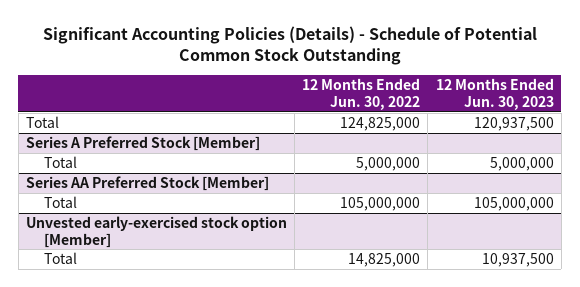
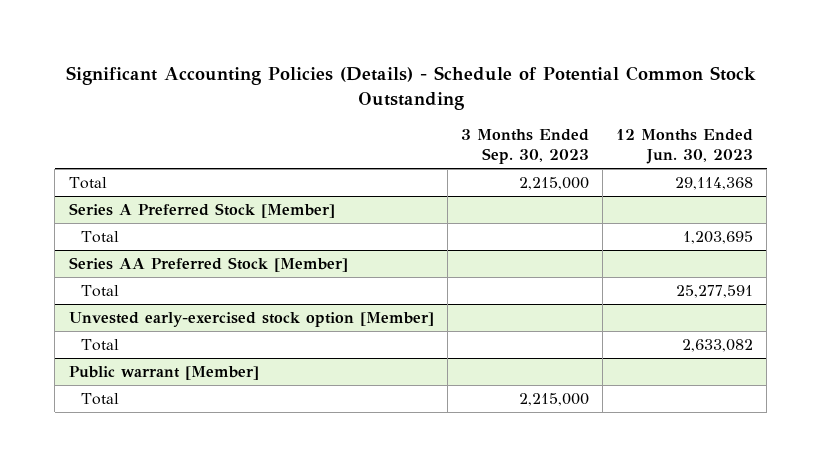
- | 12 Months Ended Jun. 30, 2022 | 12 Months Ended Jun. 30, 2023
+ | 3 Months Ended Sep. 30, 2023 | 12 Months Ended Jun. 30, 2023
- Total | 124,825,000 | 120,937,500
+ Total | 2,215,000 | 29,114,368
@ Series A Preferred Stock [Member]
- Total | 5,000,000 | 5,000,000
+ Total | | 1,203,695
@ Series AA Preferred Stock [Member]
- Total | 105,000,000 | 105,000,000
+ Total | | 25,277,591
@ Unvested early-exercised stock option [Member]
- Total | 14,825,000 | 10,937,500
+ Total | | 2,633,082
+ Public warrant [Member]
+ Total | 2,215,000 |

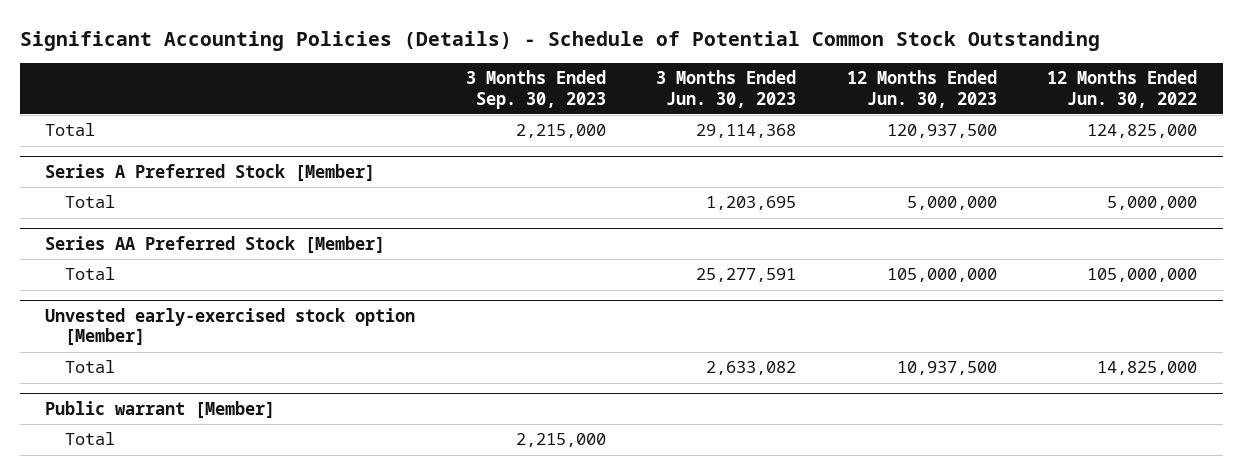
- | 3 Months Ended Sep. 30, 2023 | 12 Months Ended Jun. 30, 2023
+ | 3 Months Ended Sep. 30, 2023 | 3 Months Ended Jun. 30, 2023 | 12 Months Ended Jun. 30, 2023 | 12 Months Ended Jun. 30, 2022
- Total | 2,215,000 | 29,114,368
+ Total | 2,215,000 | 29,114,368 | 120,937,500 | 124,825,000
@ Series A Preferred Stock [Member]
- Total | | 1,203,695
+ Total | | 1,203,695 | 5,000,000 | 5,000,000
@ Series AA Preferred Stock [Member]
- Total | | 25,277,591
+ Total | | 25,277,591 | 105,000,000 | 105,000,000
@ Unvested early-exercised stock option [Member]
- Total | | 2,633,082
+ Total | | 2,633,082 | 10,937,500 | 14,825,000

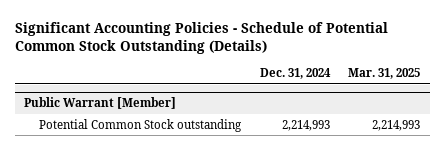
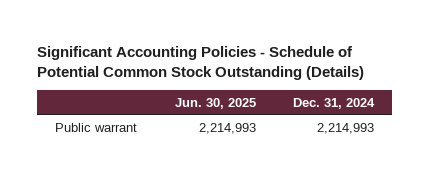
- | Dec. 31, 2024 | Mar. 31, 2025
+ | Jun. 30, 2025 | Dec. 31, 2024
- Public Warrant [Member]
- Potential Common Stock outstanding | 2,214,993 | 2,214,993
+ Public warrant | 2,214,993 | 2,214,993

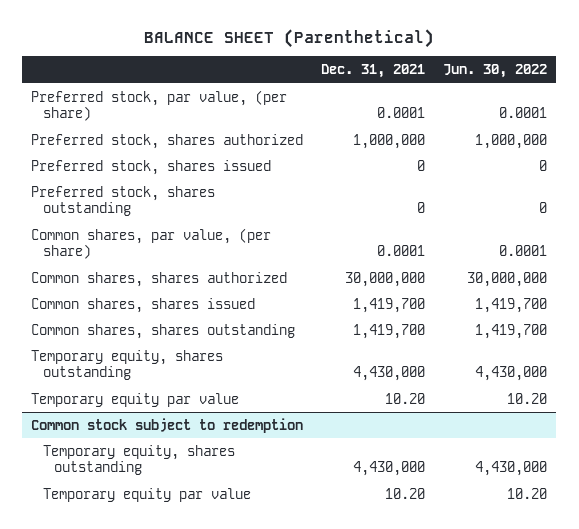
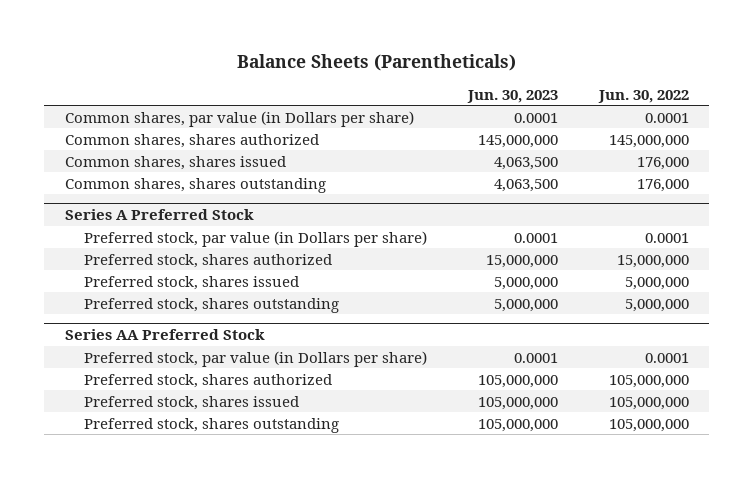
- BALANCE SHEET (Parenthetical)
+ Balance Sheets (Parentheticals)
- | Dec. 31, 2021 | Jun. 30, 2022
+ | Jun. 30, 2023 | Jun. 30, 2022
- Preferred stock, par value, (per share) | 0.0001 | 0.0001
- Preferred stock, shares authorized | 1,000,000 | 1,000,000
- Preferred stock, shares issued | 0 | 0
- Preferred stock, shares outstanding | 0 | 0
- Common shares, par value, (per share) | 0.0001 | 0.0001
- Common shares, shares authorized | 30,000,000 | 30,000,000
- Common shares, shares issued | 1,419,700 | 1,419,700
- Common shares, shares outstanding | 1,419,700 | 1,419,700
- Temporary equity, shares outstanding | 4,430,000 | 4,430,000
- Temporary equity par value | 10.20 | 10.20
- Common stock subject to redemption
- Temporary equity, shares outstanding | 4,430,000 | 4,430,000
- Temporary equity par value | 10.20 | 10.20
+ Common shares, par value (in Dollars per share) | 0.0001 | 0.0001
+ Common shares, shares authorized | 145,000,000 | 145,000,000
+ Common shares, shares issued | 4,063,500 | 176,000
+ Common shares, shares outstanding | 4,063,500 | 176,000
+ Series A Preferred Stock
+ Preferred stock, par value (in Dollars per share) | 0.0001 | 0.0001
+ Preferred stock, shares authorized | 15,000,000 | 15,000,000
+ Preferred stock, shares issued | 5,000,000 | 5,000,000
+ Preferred stock, shares outstanding | 5,000,000 | 5,000,000
+ Series AA Preferred Stock
+ Preferred stock, par value (in Dollars per share) | 0.0001 | 0.0001
+ Preferred stock, shares authorized | 105,000,000 | 105,000,000
+ Preferred stock, shares issued | 105,000,000 | 105,000,000
+ Preferred stock, shares outstanding | 105,000,000 | 105,000,000

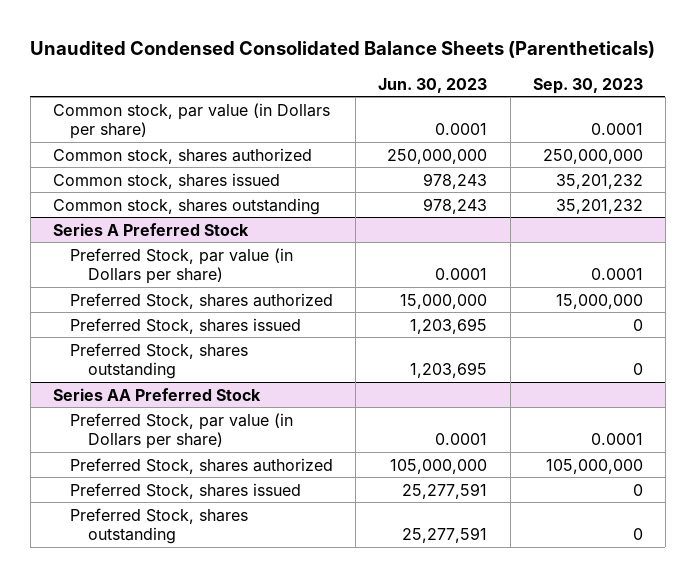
- Balance Sheets (Parentheticals)
+ Unaudited Condensed Consolidated Balance Sheets (Parentheticals)
- | Jun. 30, 2023 | Jun. 30, 2022
+ | Jun. 30, 2023 | Sep. 30, 2023
- Common shares, par value (in Dollars per share) | 0.0001 | 0.0001
- Common shares, shares authorized | 145,000,000 | 145,000,000
- Common shares, shares issued | 4,063,500 | 176,000
- Common shares, shares outstanding | 4,063,500 | 176,000
+ Common stock, par value (in Dollars per share) | 0.0001 | 0.0001
+ Common stock, shares authorized | 250,000,000 | 250,000,000
+ Common stock, shares issued | 978,243 | 35,201,232
+ Common stock, shares outstanding | 978,243 | 35,201,232
@ Series A Preferred Stock
- Preferred stock, par value (in Dollars per share) | 0.0001 | 0.0001
- Preferred stock, shares authorized | 15,000,000 | 15,000,000
- Preferred stock, shares issued | 5,000,000 | 5,000,000
- Preferred stock, shares outstanding | 5,000,000 | 5,000,000
+ Preferred Stock, par value (in Dollars per share) | 0.0001 | 0.0001
+ Preferred Stock, shares authorized | 15,000,000 | 15,000,000
+ Preferred Stock, shares issued | 1,203,695 | 0
+ Preferred Stock, shares outstanding | 1,203,695 | 0
@ Series AA Preferred Stock
- Preferred stock, par value (in Dollars per share) | 0.0001 | 0.0001
- Preferred stock, shares authorized | 105,000,000 | 105,000,000
- Preferred stock, shares issued | 105,000,000 | 105,000,000
- Preferred stock, shares outstanding | 105,000,000 | 105,000,000
+ Preferred Stock, par value (in Dollars per share) | 0.0001 | 0.0001
+ Preferred Stock, shares authorized | 105,000,000 | 105,000,000
+ Preferred Stock, shares issued | 25,277,591 | 0
+ Preferred Stock, shares outstanding | 25,277,591 | 0

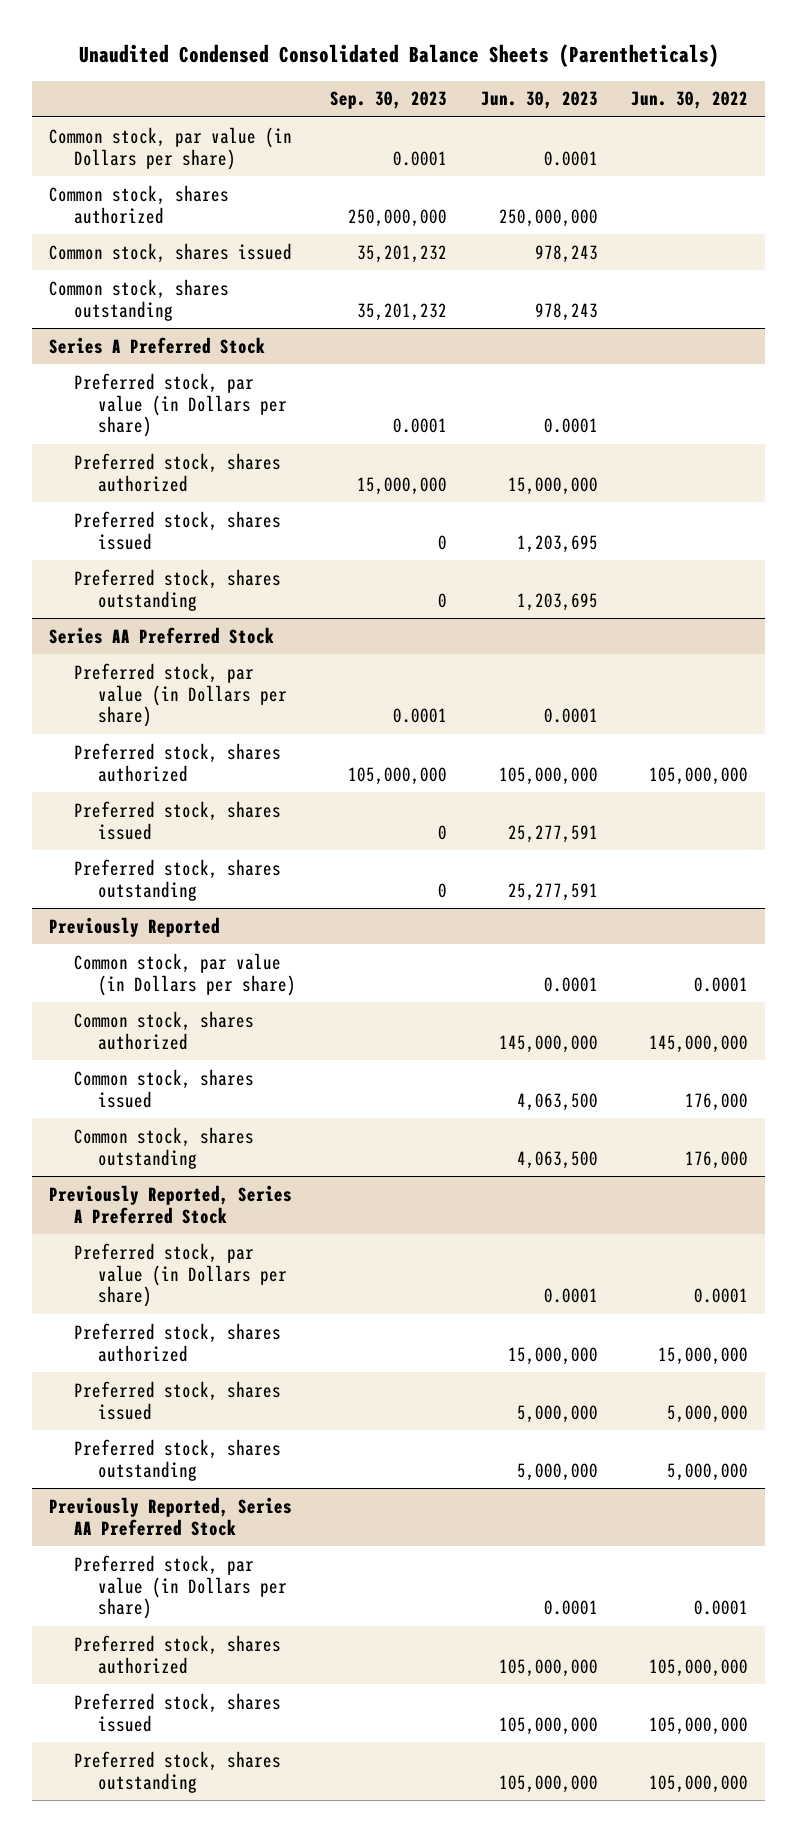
- | Jun. 30, 2023 | Sep. 30, 2023
+ | Sep. 30, 2023 | Jun. 30, 2023 | Jun. 30, 2022
@ Series A Preferred Stock
- Preferred Stock, par value (in Dollars per share) | 0.0001 | 0.0001
- Preferred Stock, shares authorized | 15,000,000 | 15,000,000
- Preferred Stock, shares issued | 1,203,695 | 0
- Preferred Stock, shares outstanding | 1,203,695 | 0
+ Preferred stock, par value (in Dollars per share) | 0.0001 | 0.0001 |
+ Preferred stock, shares authorized | 15,000,000 | 15,000,000 |
+ Preferred stock, shares issued | 0 | 1,203,695 |
+ Preferred stock, shares outstanding | 0 | 1,203,695 |
@ Series AA Preferred Stock
- Preferred Stock, par value (in Dollars per share) | 0.0001 | 0.0001
- Preferred Stock, shares authorized | 105,000,000 | 105,000,000
- Preferred Stock, shares issued | 25,277,591 | 0
- Preferred Stock, shares outstanding | 25,277,591 | 0
+ Preferred stock, par value (in Dollars per share) | 0.0001 | 0.0001 |
+ Preferred stock, shares authorized | 105,000,000 | 105,000,000 | 105,000,000
+ Preferred stock, shares issued | 0 | 25,277,591 |
+ Preferred stock, shares outstanding | 0 | 25,277,591 |
+ Previously Reported
+ Common stock, par value (in Dollars per share) | | 0.0001 | 0.0001
+ Common stock, shares authorized | | 145,000,000 | 145,000,000
+ Common stock, shares issued | | 4,063,500 | 176,000
+ Common stock, shares outstanding | | 4,063,500 | 176,000
+ Previously Reported, Series A Preferred Stock
+ Preferred stock, par value (in Dollars per share) | | 0.0001 | 0.0001
+ Preferred stock, shares authorized | | 15,000,000 | 15,000,000
+ Preferred stock, shares issued | | 5,000,000 | 5,000,000
+ Preferred stock, shares outstanding | | 5,000,000 | 5,000,000
+ Previously Reported, Series AA Preferred Stock
+ Preferred stock, par value (in Dollars per share) | | 0.0001 | 0.0001
+ Preferred stock, shares authorized | | 105,000,000 | 105,000,000
+ Preferred stock, shares issued | | 105,000,000 | 105,000,000
+ Preferred stock, shares outstanding | | 105,000,000 | 105,000,000

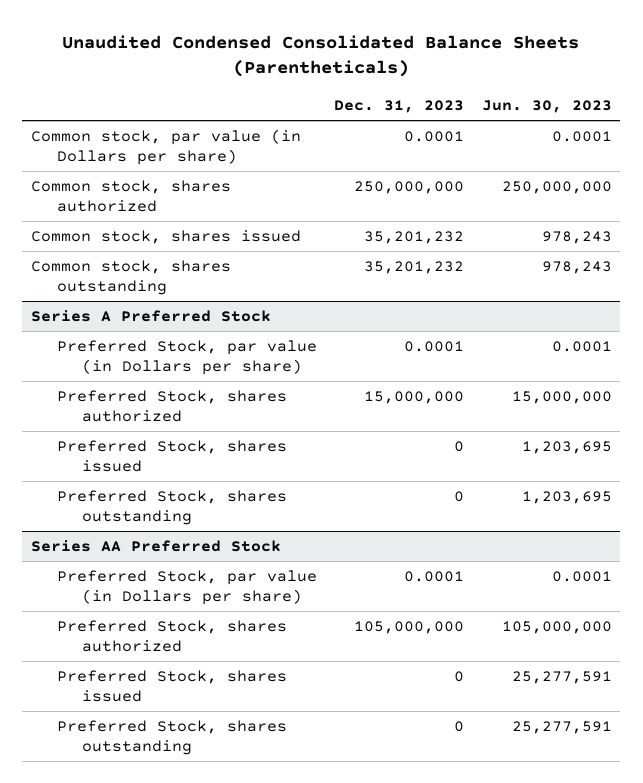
- | Sep. 30, 2023 | Jun. 30, 2023 | Jun. 30, 2022
+ | Dec. 31, 2023 | Jun. 30, 2023
@ Series A Preferred Stock
- Preferred stock, par value (in Dollars per share) | 0.0001 | 0.0001 |
- Preferred stock, shares authorized | 15,000,000 | 15,000,000 |
- Preferred stock, shares issued | 0 | 1,203,695 |
- Preferred stock, shares outstanding | 0 | 1,203,695 |
+ Preferred Stock, par value (in Dollars per share) | 0.0001 | 0.0001
+ Preferred Stock, shares authorized | 15,000,000 | 15,000,000
+ Preferred Stock, shares issued | 0 | 1,203,695
+ Preferred Stock, shares outstanding | 0 | 1,203,695
@ Series AA Preferred Stock
- Preferred stock, par value (in Dollars per share) | 0.0001 | 0.0001 |
- Preferred stock, shares authorized | 105,000,000 | 105,000,000 | 105,000,000
- Preferred stock, shares issued | 0 | 25,277,591 |
- Preferred stock, shares outstanding | 0 | 25,277,591 |
- Previously Reported
- Common stock, par value (in Dollars per share) | | 0.0001 | 0.0001
- Common stock, shares authorized | | 145,000,000 | 145,000,000
- Common stock, shares issued | | 4,063,500 | 176,000
- Common stock, shares outstanding | | 4,063,500 | 176,000
- Previously Reported, Series A Preferred Stock
- Preferred stock, par value (in Dollars per share) | | 0.0001 | 0.0001
- Preferred stock, shares authorized | | 15,000,000 | 15,000,000
- Preferred stock, shares issued | | 5,000,000 | 5,000,000
- Preferred stock, shares outstanding | | 5,000,000 | 5,000,000
- Previously Reported, Series AA Preferred Stock
- Preferred stock, par value (in Dollars per share) | | 0.0001 | 0.0001
- Preferred stock, shares authorized | | 105,000,000 | 105,000,000
- Preferred stock, shares issued | | 105,000,000 | 105,000,000
- Preferred stock, shares outstanding | | 105,000,000 | 105,000,000
@ Series AA Preferred Stock
+ Preferred Stock, par value (in Dollars per share) | 0.0001 | 0.0001
+ Preferred Stock, shares authorized | 105,000,000 | 105,000,000
+ Preferred Stock, shares issued | 0 | 25,277,591
+ Preferred Stock, shares outstanding | 0 | 25,277,591

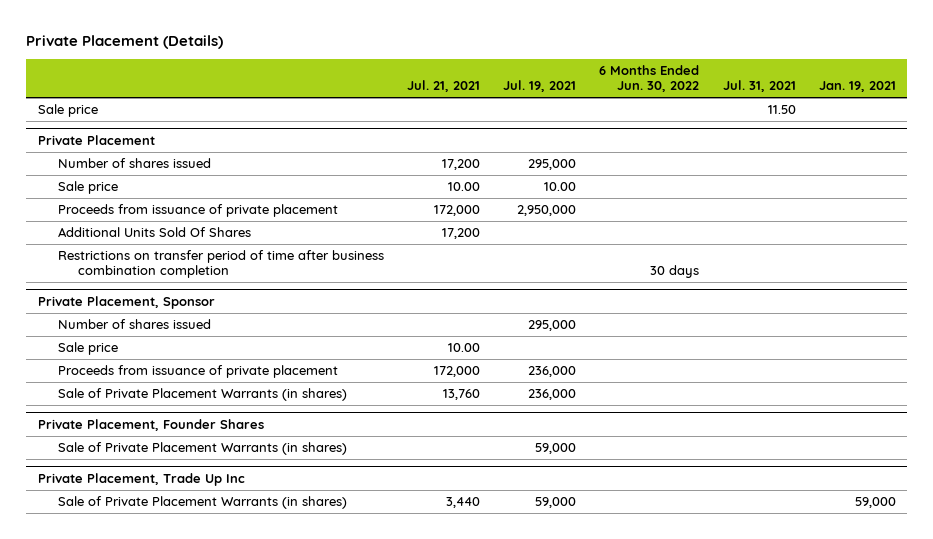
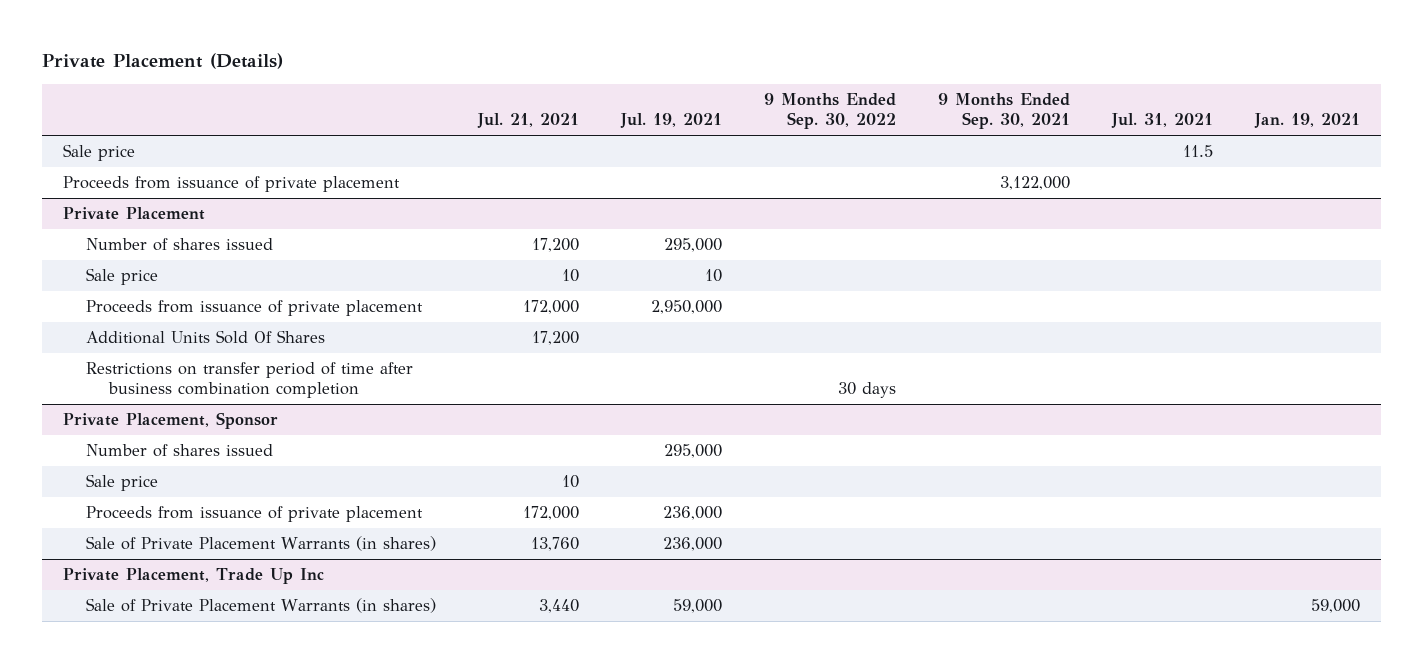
- | Jul. 21, 2021 | Jul. 19, 2021 | 6 Months Ended Jun. 30, 2022 | Jul. 31, 2021 | Jan. 19, 2021
+ | Jul. 21, 2021 | Jul. 19, 2021 | 9 Months Ended Sep. 30, 2022 | 9 Months Ended Sep. 30, 2021 | Jul. 31, 2021 | Jan. 19, 2021
- Sale price | | | | 11.50 |
+ Sale price | | | | | 11.5 |
+ Proceeds from issuance of private placement | | | | 3,122,000 | |
@ Private Placement
- Sale price | 10.00 | 10.00 | | |
+ Sale price | 10 | 10 | | | |
@ Private Placement, Sponsor
- Sale price | 10.00 | | | |
+ Sale price | 10 | | | | |
- Private Placement, Founder Shares
- Sale of Private Placement Warrants (in shares) | | 59,000 | | |

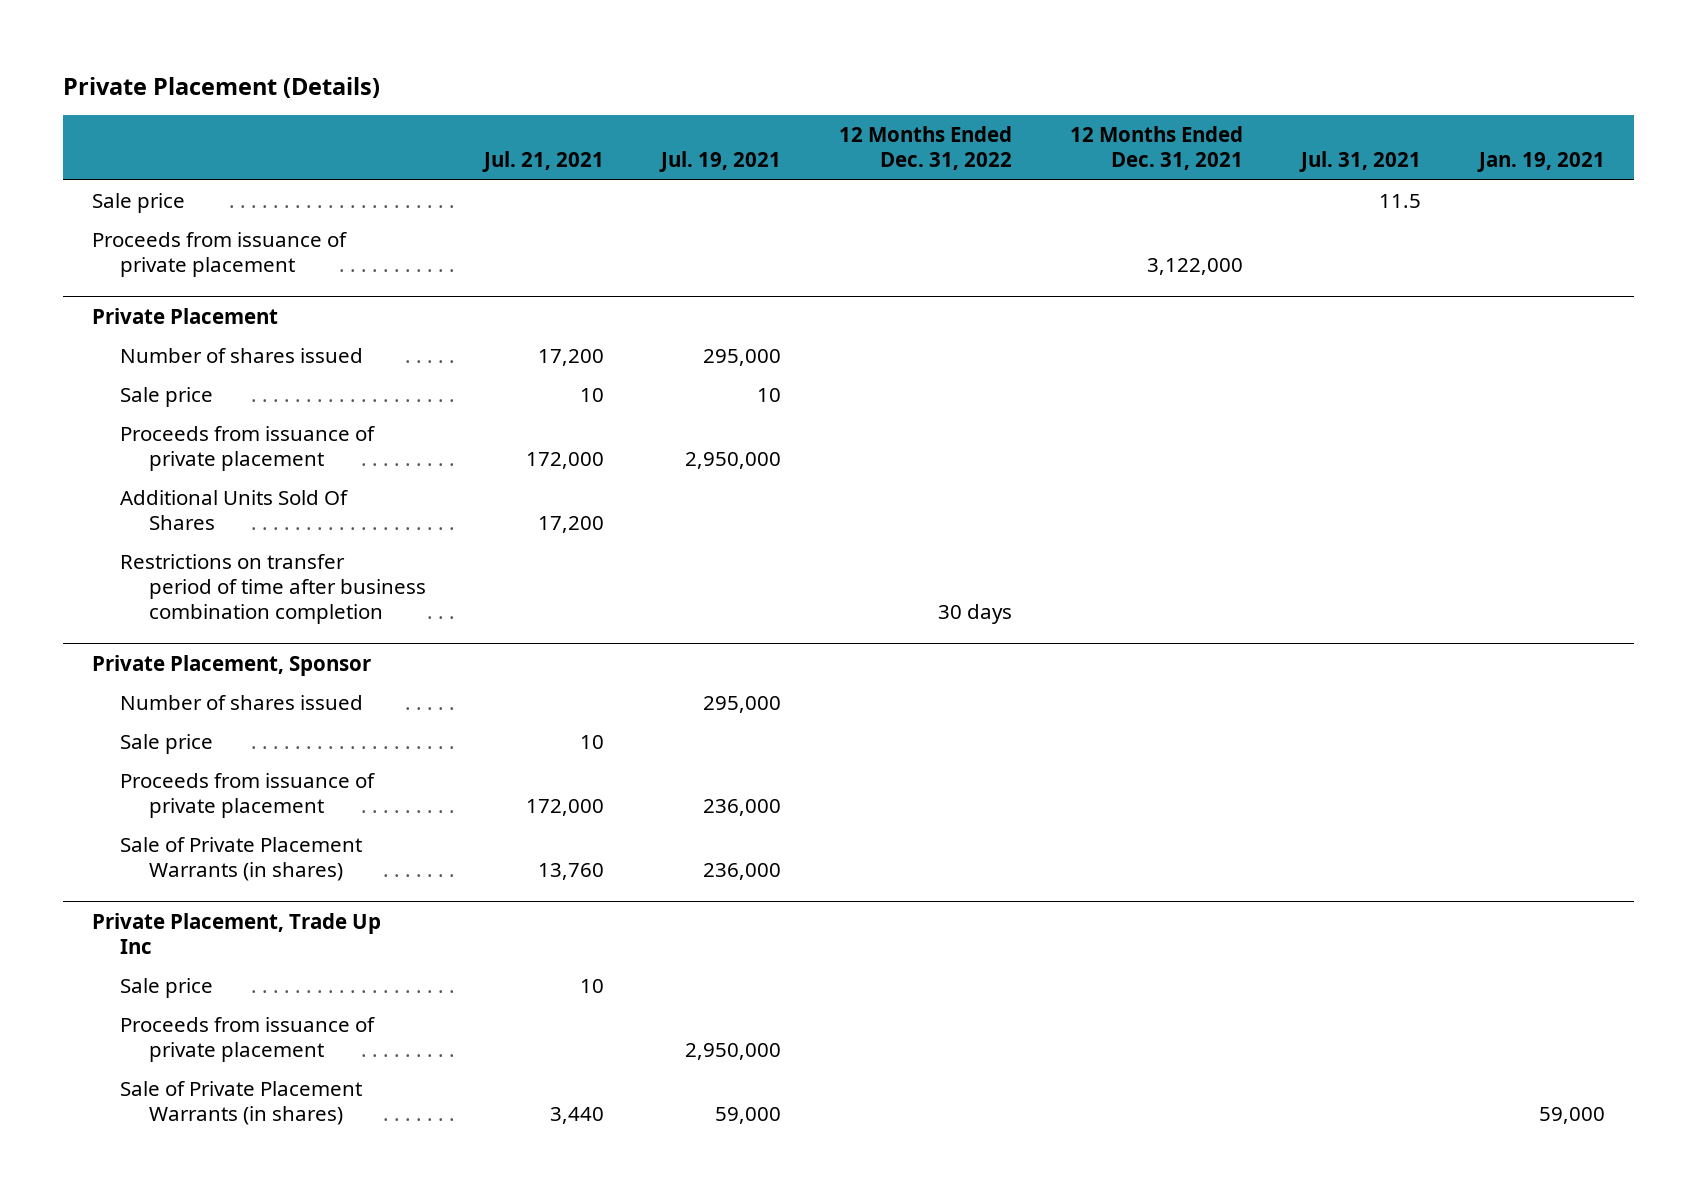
- | Jul. 21, 2021 | Jul. 19, 2021 | 9 Months Ended Sep. 30, 2022 | 9 Months Ended Sep. 30, 2021 | Jul. 31, 2021 | Jan. 19, 2021
+ | Jul. 21, 2021 | Jul. 19, 2021 | 12 Months Ended Dec. 31, 2022 | 12 Months Ended Dec. 31, 2021 | Jul. 31, 2021 | Jan. 19, 2021
@ Private Placement, Trade Up Inc
+ Sale price | 10 | | | | |
+ Proceeds from issuance of private placement | | 2,950,000 | | | |

